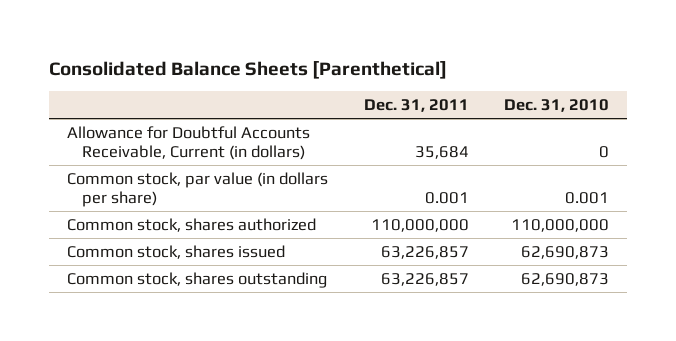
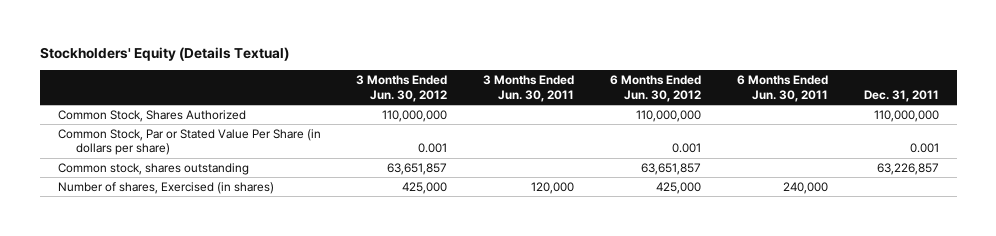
- Consolidated Balance Sheets [Parenthetical]
+ Stockholders' Equity (Details Textual)
- | Dec. 31, 2011 | Dec. 31, 2010
+ | 3 Months Ended Jun. 30, 2012 | 3 Months Ended Jun. 30, 2011 | 6 Months Ended Jun. 30, 2012 | 6 Months Ended Jun. 30, 2011 | Dec. 31, 2011
- Allowance for Doubtful Accounts Receivable, Current (in dollars) | 35,684 | 0
- Common stock, par value (in dollars per share) | 0.001 | 0.001
- Common stock, shares authorized | 110,000,000 | 110,000,000
- Common stock, shares issued | 63,226,857 | 62,690,873
+ Common Stock, Shares Authorized | 110,000,000 | | 110,000,000 | | 110,000,000
+ Common Stock, Par or Stated Value Per Share (in dollars per share) | 0.001 | | 0.001 | | 0.001
+ Number of shares, Exercised (in shares) | 425,000 | 120,000 | 425,000 | 240,000 |

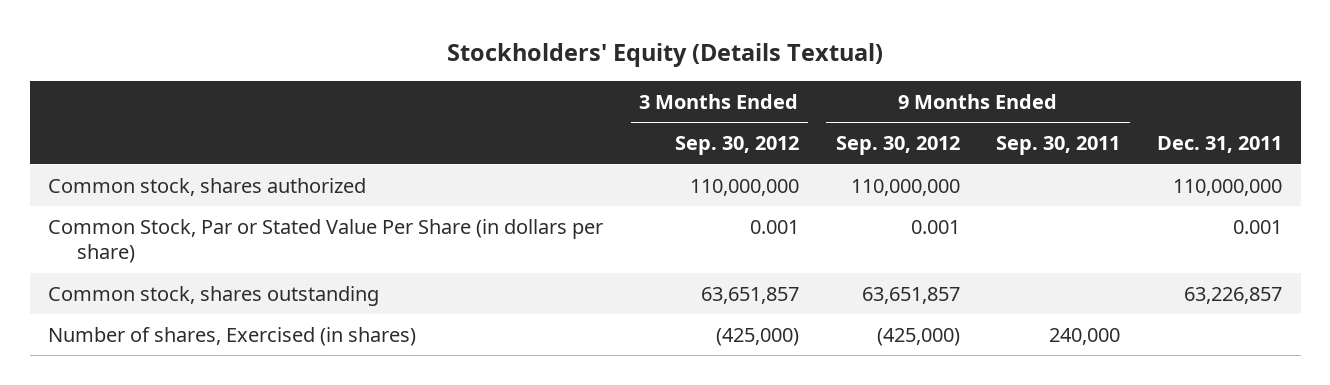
- | 3 Months Ended Jun. 30, 2012 | 3 Months Ended Jun. 30, 2011 | 6 Months Ended Jun. 30, 2012 | 6 Months Ended Jun. 30, 2011 | Dec. 31, 2011
+ | 3 Months Ended Sep. 30, 2012 | 9 Months Ended Sep. 30, 2012 | 9 Months Ended Sep. 30, 2011 | Dec. 31, 2011
- Common Stock, Shares Authorized | 110,000,000 | | 110,000,000 | | 110,000,000
+ Common stock, shares authorized | 110,000,000 | 110,000,000 | | 110,000,000

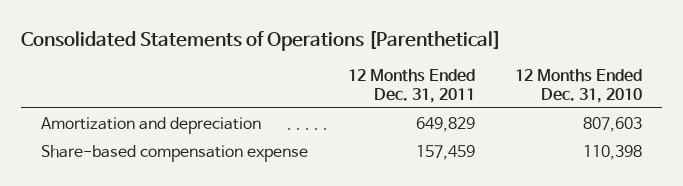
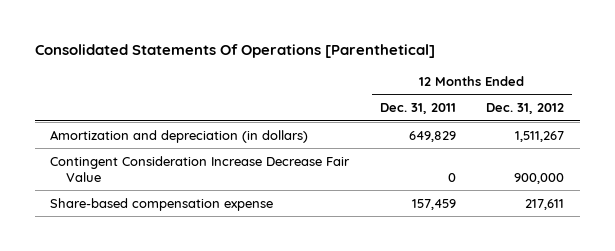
- Consolidated Statements of Operations [Parenthetical]
+ Consolidated Statements Of Operations [Parenthetical]
- | 12 Months Ended Dec. 31, 2011 | 12 Months Ended Dec. 31, 2010
+ | 12 Months Ended Dec. 31, 2011 | 12 Months Ended Dec. 31, 2012
- Amortization and depreciation | 649,829 | 807,603
+ Amortization and depreciation (in dollars) | 649,829 | 1,511,267
+ Contingent Consideration Increase Decrease Fair Value | 0 | 900,000

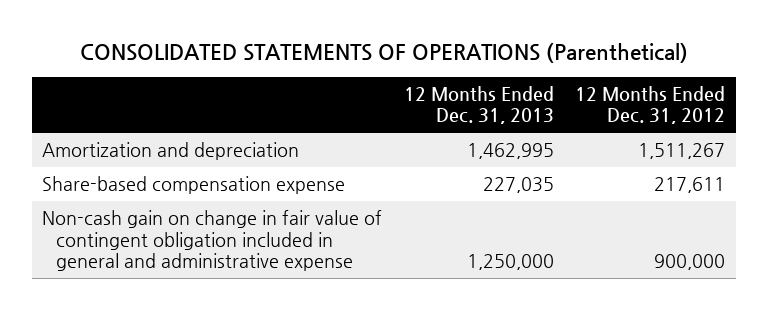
- Consolidated Statements Of Operations [Parenthetical]
+ CONSOLIDATED STATEMENTS OF OPERATIONS (Parenthetical)
- | 12 Months Ended Dec. 31, 2011 | 12 Months Ended Dec. 31, 2012
+ | 12 Months Ended Dec. 31, 2013 | 12 Months Ended Dec. 31, 2012
- Amortization and depreciation (in dollars) | 649,829 | 1,511,267
- Contingent Consideration Increase Decrease Fair Value | 0 | 900,000
+ Amortization and depreciation | 1,462,995 | 1,511,267
+ Non-cash gain on change in fair value of contingent obligation included in general and administrative expense | 1,250,000 | 900,000

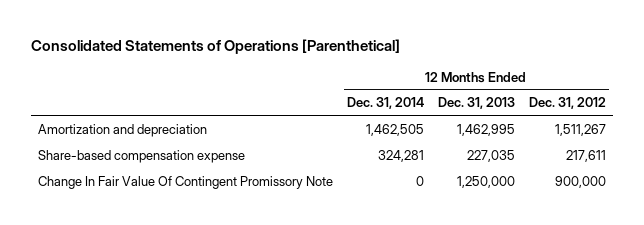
- CONSOLIDATED STATEMENTS OF OPERATIONS (Parenthetical)
+ Consolidated Statements of Operations [Parenthetical]
- | 12 Months Ended Dec. 31, 2013 | 12 Months Ended Dec. 31, 2012
+ | 12 Months Ended Dec. 31, 2014 | 12 Months Ended Dec. 31, 2013 | 12 Months Ended Dec. 31, 2012
- Non-cash gain on change in fair value of contingent obligation included in general and administrative expense | 1,250,000 | 900,000
+ Change In Fair Value Of Contingent Promissory Note | 0 | 1,250,000 | 900,000

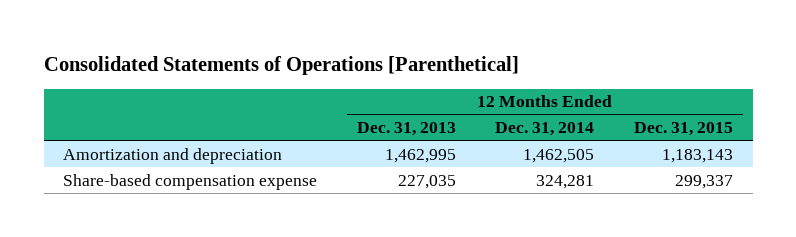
- | 12 Months Ended Dec. 31, 2014 | 12 Months Ended Dec. 31, 2013 | 12 Months Ended Dec. 31, 2012
+ | 12 Months Ended Dec. 31, 2013 | 12 Months Ended Dec. 31, 2014 | 12 Months Ended Dec. 31, 2015
- Change In Fair Value Of Contingent Promissory Note | 0 | 1,250,000 | 900,000

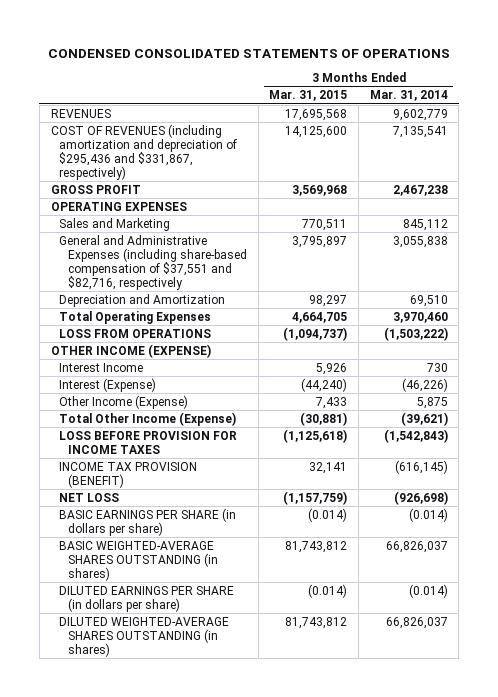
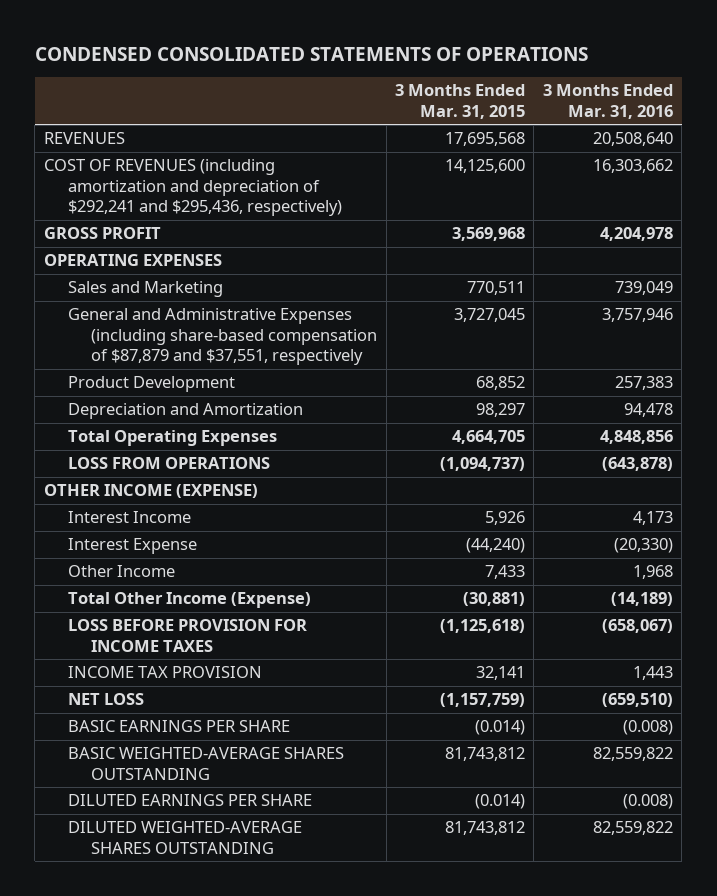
- | 3 Months Ended Mar. 31, 2015 | 3 Months Ended Mar. 31, 2014
+ | 3 Months Ended Mar. 31, 2015 | 3 Months Ended Mar. 31, 2016
- COST OF REVENUES (including amortization and depreciation of $295,436 and $331,867, respectively) | 14,125,600 | 7,135,541
+ COST OF REVENUES (including amortization and depreciation of $292,241 and $295,436, respectively) | 14,125,600 | 16,303,662
- General and Administrative Expenses (including share-based compensation of $37,551 and $82,716, respectively | 3,795,897 | 3,055,838
+ General and Administrative Expenses (including share-based compensation of $87,879 and $37,551, respectively | 3,727,045 | 3,757,946
+ Product Development | 68,852 | 257,383
- Interest (Expense) | (44,240) | (46,226)
- Other Income (Expense) | 7,433 | 5,875
+ Interest Expense | (44,240) | (20,330)
+ Other Income | 7,433 | 1,968
- INCOME TAX PROVISION (BENEFIT) | 32,141 | (616,145)
+ INCOME TAX PROVISION | 32,141 | 1,443
- BASIC EARNINGS PER SHARE (in dollars per share) | (0.014) | (0.014)
- BASIC WEIGHTED-AVERAGE SHARES OUTSTANDING (in shares) | 81,743,812 | 66,826,037
- DILUTED EARNINGS PER SHARE (in dollars per share) | (0.014) | (0.014)
- DILUTED WEIGHTED-AVERAGE SHARES OUTSTANDING (in shares) | 81,743,812 | 66,826,037
+ BASIC EARNINGS PER SHARE | (0.014) | (0.008)
+ BASIC WEIGHTED-AVERAGE SHARES OUTSTANDING | 81,743,812 | 82,559,822
+ DILUTED EARNINGS PER SHARE | (0.014) | (0.008)
+ DILUTED WEIGHTED-AVERAGE SHARES OUTSTANDING | 81,743,812 | 82,559,822

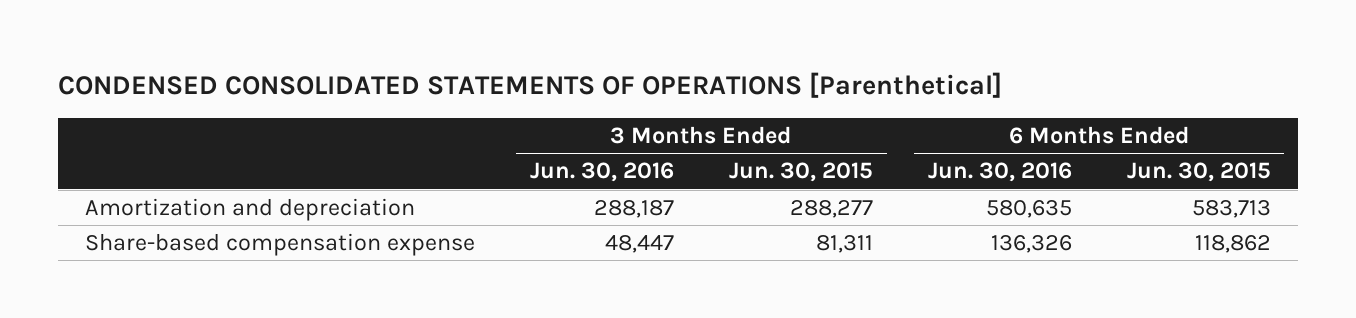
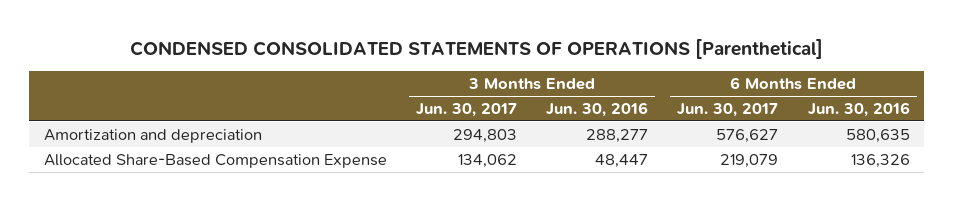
- | 3 Months Ended Jun. 30, 2016 | 3 Months Ended Jun. 30, 2015 | 6 Months Ended Jun. 30, 2016 | 6 Months Ended Jun. 30, 2015
+ | 3 Months Ended Jun. 30, 2017 | 3 Months Ended Jun. 30, 2016 | 6 Months Ended Jun. 30, 2017 | 6 Months Ended Jun. 30, 2016
- Amortization and depreciation | 288,187 | 288,277 | 580,635 | 583,713
- Share-based compensation expense | 48,447 | 81,311 | 136,326 | 118,862
+ Amortization and depreciation | 294,803 | 288,277 | 576,627 | 580,635
+ Allocated Share-Based Compensation Expense | 134,062 | 48,447 | 219,079 | 136,326

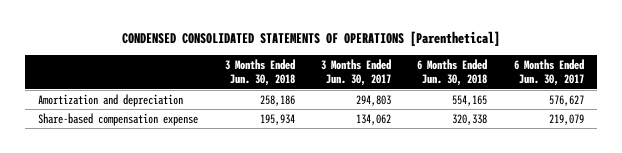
- | 3 Months Ended Jun. 30, 2017 | 3 Months Ended Jun. 30, 2016 | 6 Months Ended Jun. 30, 2017 | 6 Months Ended Jun. 30, 2016
+ | 3 Months Ended Jun. 30, 2018 | 3 Months Ended Jun. 30, 2017 | 6 Months Ended Jun. 30, 2018 | 6 Months Ended Jun. 30, 2017
- Allocated Share-Based Compensation Expense | 134,062 | 48,447 | 219,079 | 136,326
+ Share-based compensation expense | 195,934 | 134,062 | 320,338 | 219,079

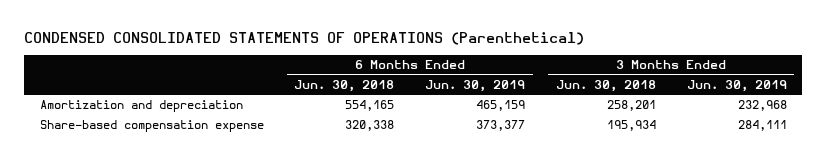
- CONDENSED CONSOLIDATED STATEMENTS OF OPERATIONS [Parenthetical]
+ CONDENSED CONSOLIDATED STATEMENTS OF OPERATIONS (Parenthetical)
- | 3 Months Ended Jun. 30, 2018 | 3 Months Ended Jun. 30, 2017 | 6 Months Ended Jun. 30, 2018 | 6 Months Ended Jun. 30, 2017
+ | 6 Months Ended Jun. 30, 2018 | 6 Months Ended Jun. 30, 2019 | 3 Months Ended Jun. 30, 2018 | 3 Months Ended Jun. 30, 2019
- Amortization and depreciation | 258,186 | 294,803 | 554,165 | 576,627
+ Amortization and depreciation | 554,165 | 465,159 | 258,201 | 232,968

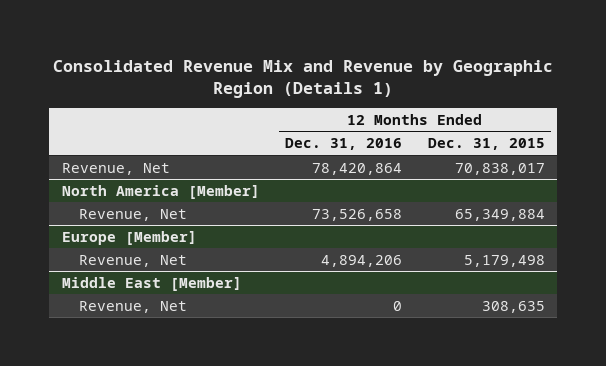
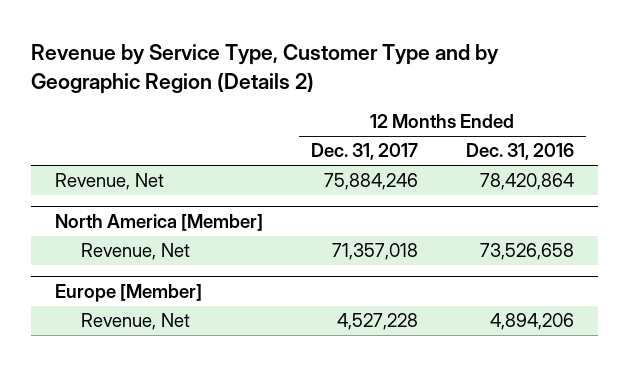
- Consolidated Revenue Mix and Revenue by Geographic Region (Details 1)
+ Revenue by Service Type, Customer Type and by Geographic Region (Details 2)
- | 12 Months Ended Dec. 31, 2016 | 12 Months Ended Dec. 31, 2015
+ | 12 Months Ended Dec. 31, 2017 | 12 Months Ended Dec. 31, 2016
- Middle East [Member]
- Revenue, Net | 0 | 308,635

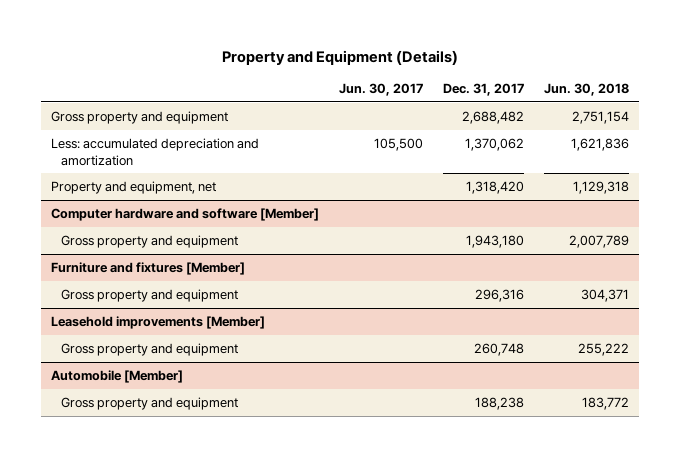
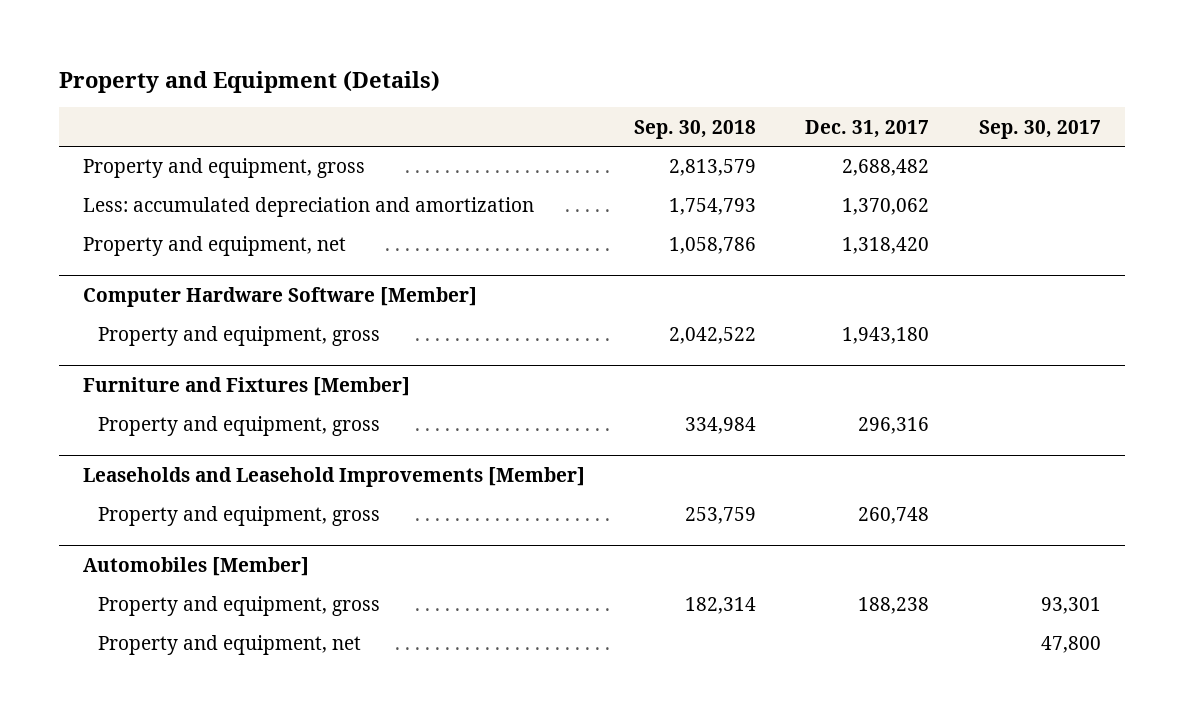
- | Jun. 30, 2017 | Dec. 31, 2017 | Jun. 30, 2018
+ | Sep. 30, 2018 | Dec. 31, 2017 | Sep. 30, 2017
- Gross property and equipment | | 2,688,482 | 2,751,154
+ Property and equipment, gross | 2,813,579 | 2,688,482 |
- Computer hardware and software [Member]
- Gross property and equipment | | 1,943,180 | 2,007,789
- Furniture and fixtures [Member]
- Gross property and equipment | | 296,316 | 304,371
- Leasehold improvements [Member]
- Gross property and equipment | | 260,748 | 255,222
- Automobile [Member]
- Gross property and equipment | | 188,238 | 183,772
+ Computer Hardware Software [Member]
+ Property and equipment, gross | 2,042,522 | 1,943,180 |
+ Furniture and Fixtures [Member]
+ Property and equipment, gross | 334,984 | 296,316 |
+ Leaseholds and Leasehold Improvements [Member]
+ Property and equipment, gross | 253,759 | 260,748 |
+ Automobiles [Member]
+ Property and equipment, gross | 182,314 | 188,238 | 93,301
+ Property and equipment, net | | | 47,800

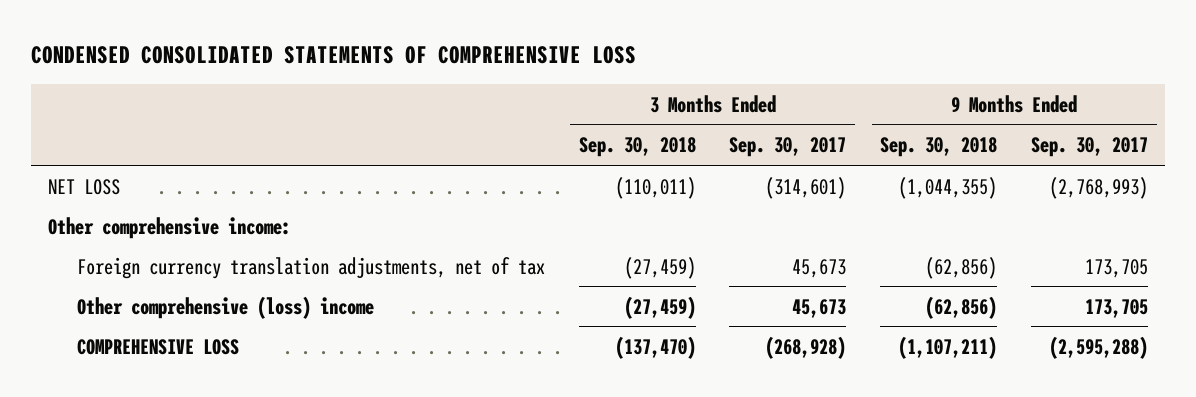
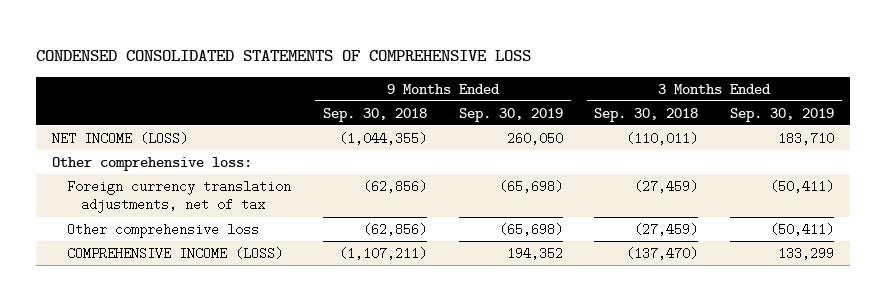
- | 3 Months Ended Sep. 30, 2018 | 3 Months Ended Sep. 30, 2017 | 9 Months Ended Sep. 30, 2018 | 9 Months Ended Sep. 30, 2017
+ | 9 Months Ended Sep. 30, 2018 | 9 Months Ended Sep. 30, 2019 | 3 Months Ended Sep. 30, 2018 | 3 Months Ended Sep. 30, 2019
- NET LOSS | (110,011) | (314,601) | (1,044,355) | (2,768,993)
- Other comprehensive income:
+ NET INCOME (LOSS) | (1,044,355) | 260,050 | (110,011) | 183,710
+ Other comprehensive loss:
- Other comprehensive (loss) income | (27,459) | 45,673 | (62,856) | 173,705
- COMPREHENSIVE LOSS | (137,470) | (268,928) | (1,107,211) | (2,595,288)
+ Other comprehensive loss | (62,856) | (65,698) | (27,459) | (50,411)
+ COMPREHENSIVE INCOME (LOSS) | (1,107,211) | 194,352 | (137,470) | 133,299

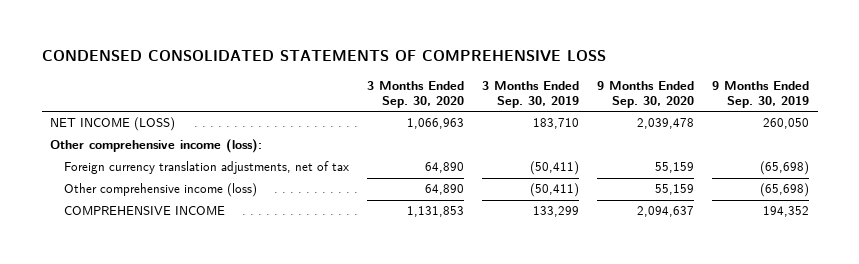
- | 9 Months Ended Sep. 30, 2018 | 9 Months Ended Sep. 30, 2019 | 3 Months Ended Sep. 30, 2018 | 3 Months Ended Sep. 30, 2019
+ | 3 Months Ended Sep. 30, 2020 | 3 Months Ended Sep. 30, 2019 | 9 Months Ended Sep. 30, 2020 | 9 Months Ended Sep. 30, 2019
- Other comprehensive loss:
+ Other comprehensive income (loss):
- Other comprehensive loss | (62,856) | (65,698) | (27,459) | (50,411)
- COMPREHENSIVE INCOME (LOSS) | (1,107,211) | 194,352 | (137,470) | 133,299
+ Other comprehensive income (loss) | 64,890 | (50,411) | 55,159 | (65,698)
+ COMPREHENSIVE INCOME | 1,131,853 | 133,299 | 2,094,637 | 194,352

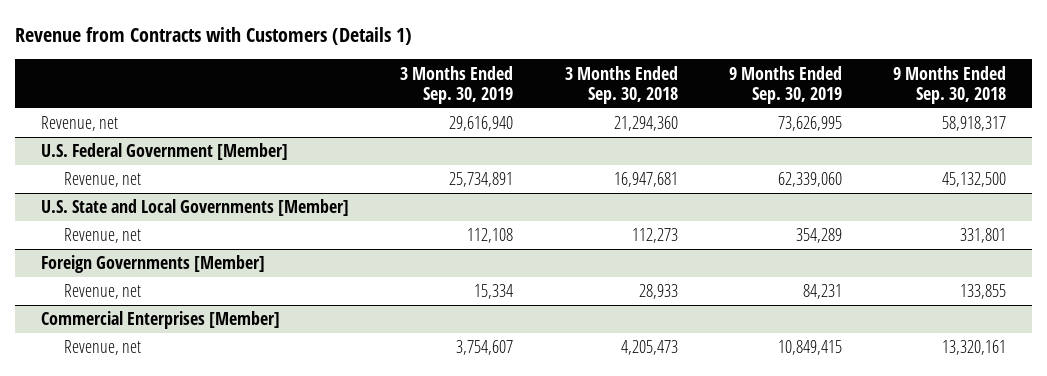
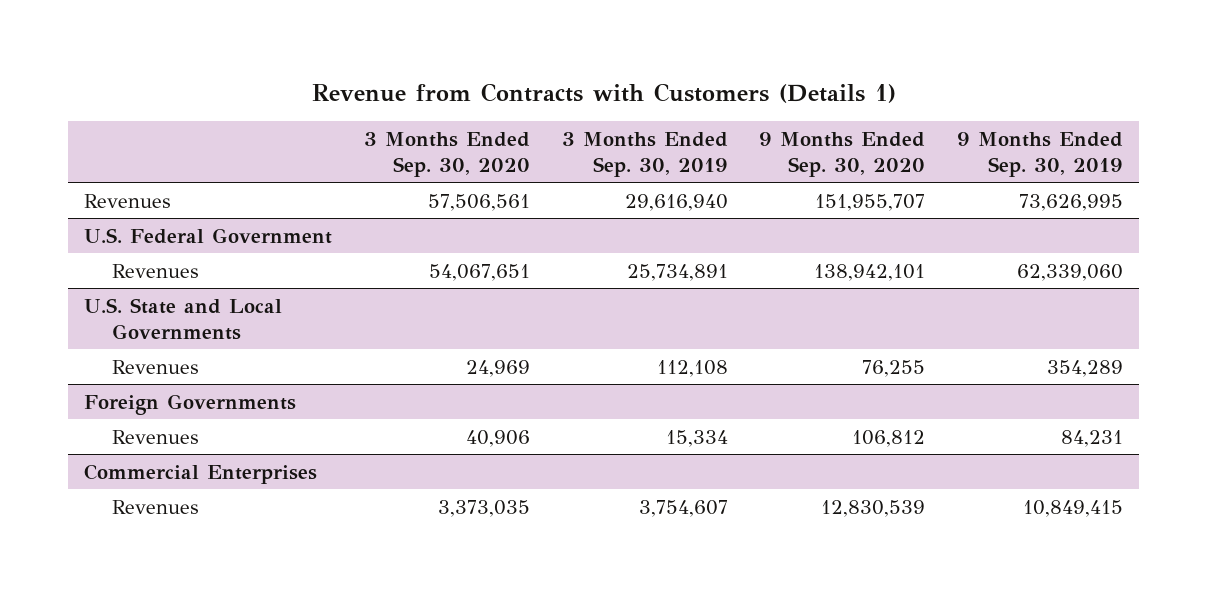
- | 3 Months Ended Sep. 30, 2019 | 3 Months Ended Sep. 30, 2018 | 9 Months Ended Sep. 30, 2019 | 9 Months Ended Sep. 30, 2018
+ | 3 Months Ended Sep. 30, 2020 | 3 Months Ended Sep. 30, 2019 | 9 Months Ended Sep. 30, 2020 | 9 Months Ended Sep. 30, 2019
- Revenue, net | 29,616,940 | 21,294,360 | 73,626,995 | 58,918,317
- U.S. Federal Government [Member]
- Revenue, net | 25,734,891 | 16,947,681 | 62,339,060 | 45,132,500
- U.S. State and Local Governments [Member]
- Revenue, net | 112,108 | 112,273 | 354,289 | 331,801
- Foreign Governments [Member]
- Revenue, net | 15,334 | 28,933 | 84,231 | 133,855
- Commercial Enterprises [Member]
- Revenue, net | 3,754,607 | 4,205,473 | 10,849,415 | 13,320,161
+ Revenues | 57,506,561 | 29,616,940 | 151,955,707 | 73,626,995
+ U.S. Federal Government
+ Revenues | 54,067,651 | 25,734,891 | 138,942,101 | 62,339,060
+ U.S. State and Local Governments
+ Revenues | 24,969 | 112,108 | 76,255 | 354,289
+ Foreign Governments
+ Revenues | 40,906 | 15,334 | 106,812 | 84,231
+ Commercial Enterprises
+ Revenues | 3,373,035 | 3,754,607 | 12,830,539 | 10,849,415

